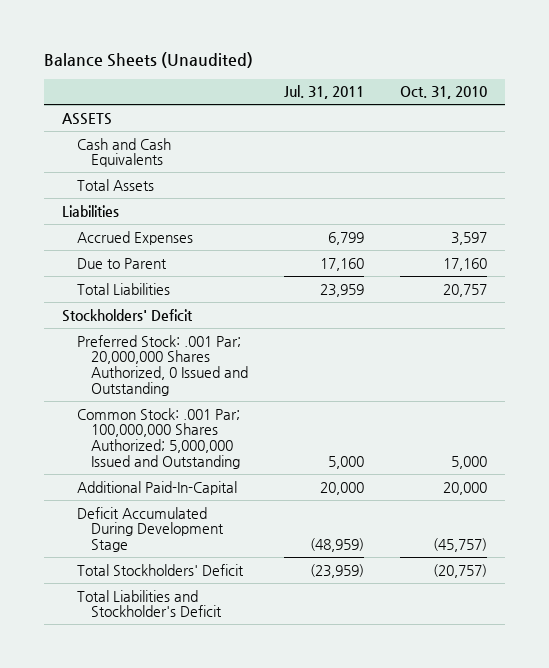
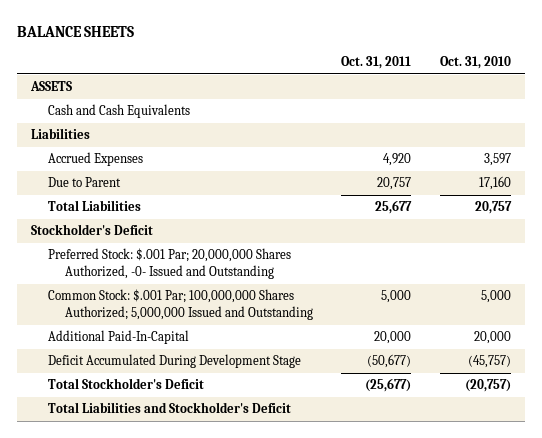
- Balance Sheets (Unaudited)
+ BALANCE SHEETS
- | Jul. 31, 2011 | Oct. 31, 2010
+ | Oct. 31, 2011 | Oct. 31, 2010
- Total Assets
- Stockholders' Deficit
- Preferred Stock: .001 Par; 20,000,000 Shares Authorized, 0 Issued and Outstanding
- Common Stock: .001 Par; 100,000,000 Shares Authorized; 5,000,000 Issued and Outstanding | 5,000 | 5,000
+ Stockholder's Deficit
+ Preferred Stock: $.001 Par; 20,000,000 Shares Authorized, -0- Issued and Outstanding
+ Common Stock: $.001 Par; 100,000,000 Shares Authorized; 5,000,000 Issued and Outstanding | 5,000 | 5,000
- Total Stockholders' Deficit | (23,959) | (20,757)
+ Total Stockholder's Deficit | (25,677) | (20,757)

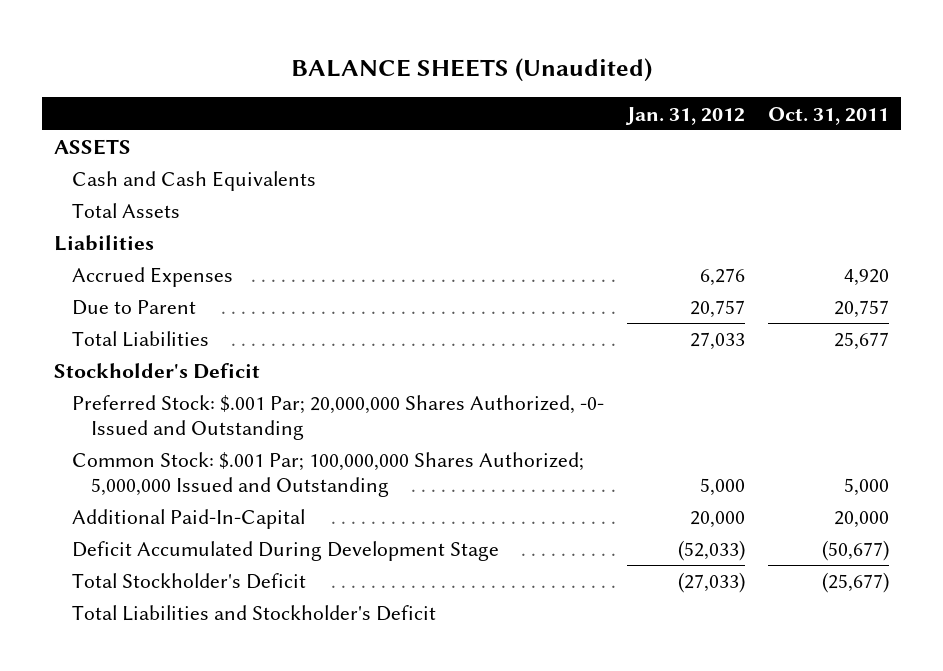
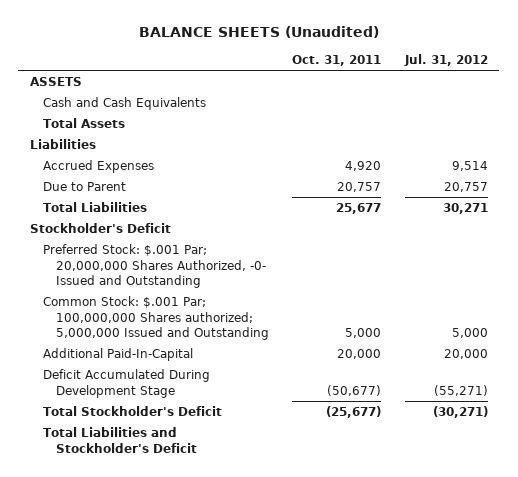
- | Jan. 31, 2012 | Oct. 31, 2011
+ | Oct. 31, 2011 | Jul. 31, 2012
- Common Stock: $.001 Par; 100,000,000 Shares Authorized; 5,000,000 Issued and Outstanding | 5,000 | 5,000
+ Common Stock: $.001 Par; 100,000,000 Shares authorized; 5,000,000 Issued and Outstanding | 5,000 | 5,000

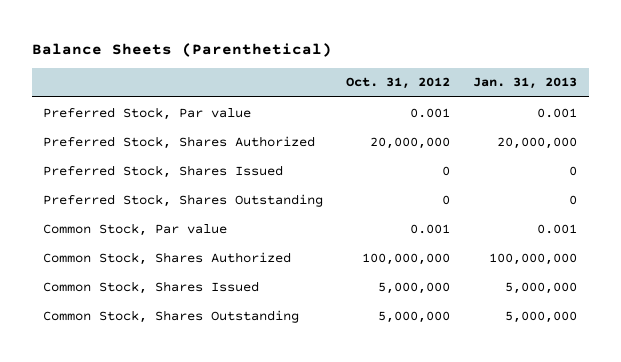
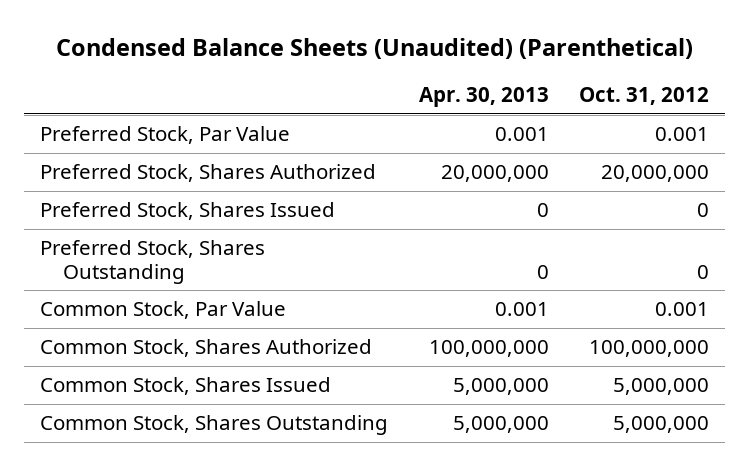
- Balance Sheets (Parenthetical)
+ Condensed Balance Sheets (Unaudited) (Parenthetical)
- | Oct. 31, 2012 | Jan. 31, 2013
+ | Apr. 30, 2013 | Oct. 31, 2012
- Preferred Stock, Par value | 0.001 | 0.001
+ Preferred Stock, Par Value | 0.001 | 0.001
- Common Stock, Par value | 0.001 | 0.001
+ Common Stock, Par Value | 0.001 | 0.001

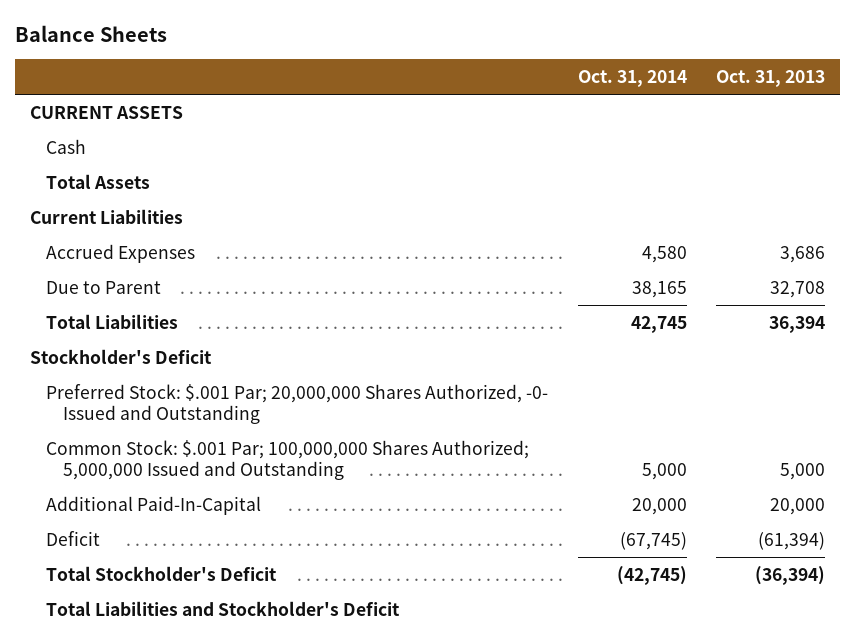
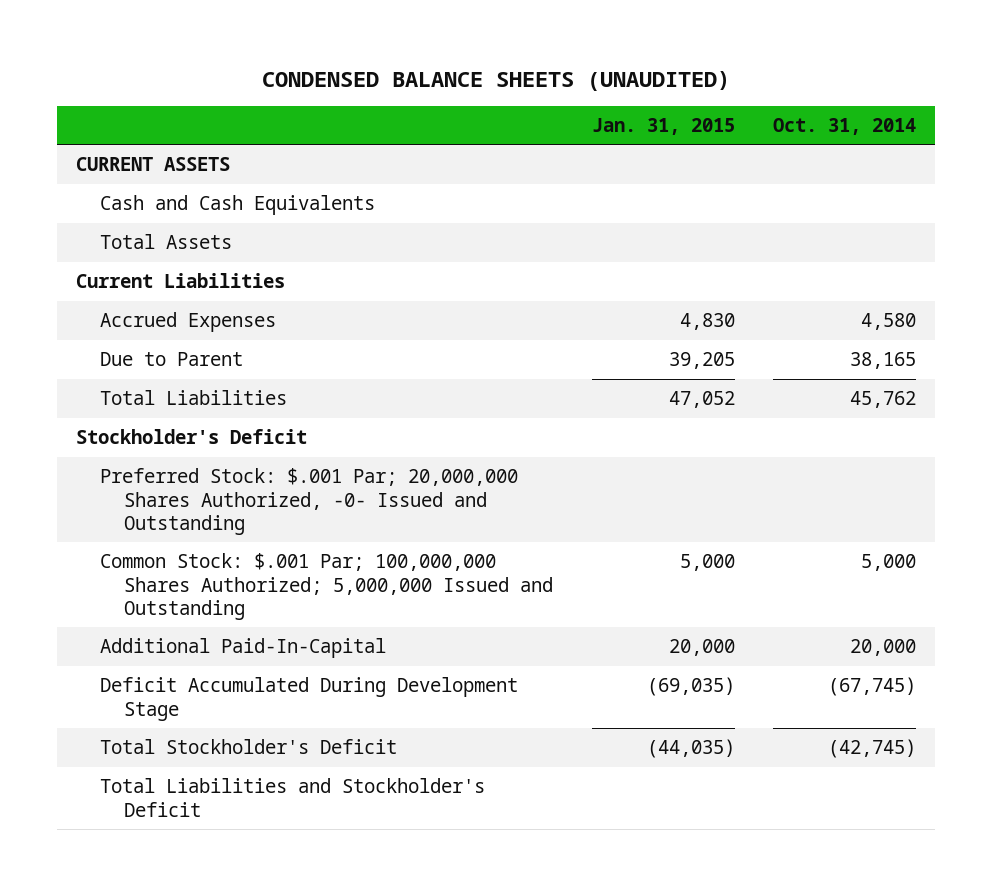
- Balance Sheets
+ CONDENSED BALANCE SHEETS (UNAUDITED)
- | Oct. 31, 2014 | Oct. 31, 2013
+ | Jan. 31, 2015 | Oct. 31, 2014
- Cash
+ Cash and Cash Equivalents
- Total Liabilities | 42,745 | 36,394
+ Total Liabilities | 47,052 | 45,762
- Deficit | (67,745) | (61,394)
+ Deficit Accumulated During Development Stage | (69,035) | (67,745)

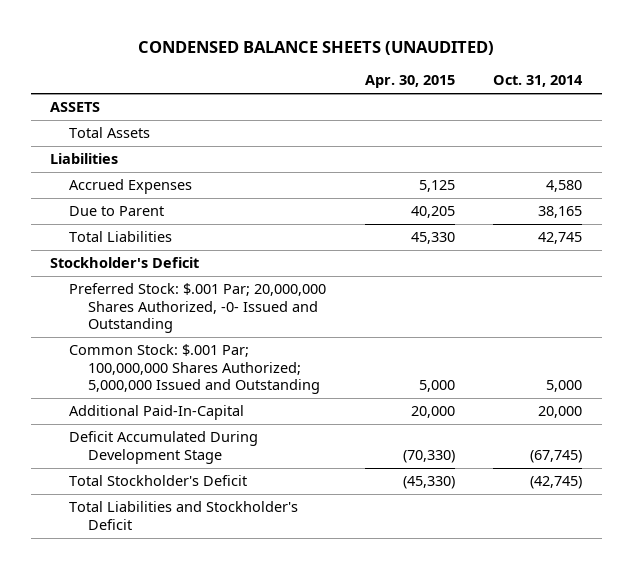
- | Jan. 31, 2015 | Oct. 31, 2014
+ | Apr. 30, 2015 | Oct. 31, 2014
- CURRENT ASSETS
- Cash and Cash Equivalents
+ ASSETS
- Current Liabilities
+ Liabilities
- Total Liabilities | 47,052 | 45,762
+ Total Liabilities | 45,330 | 42,745

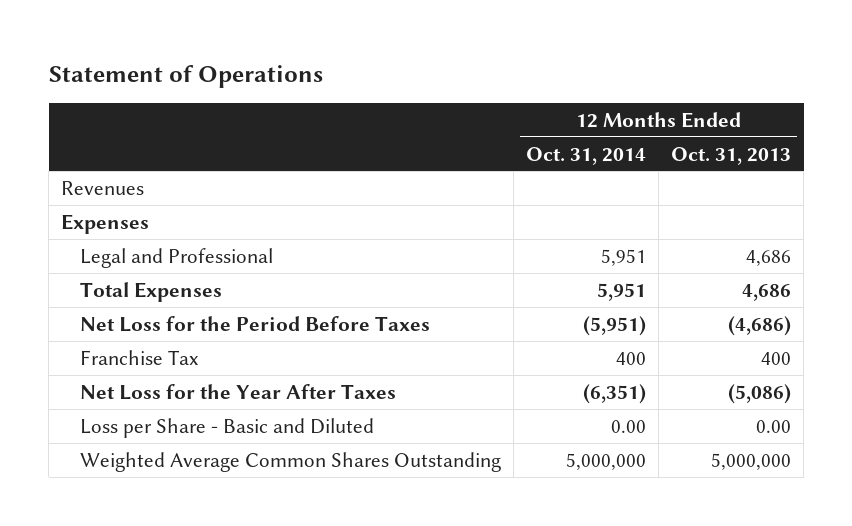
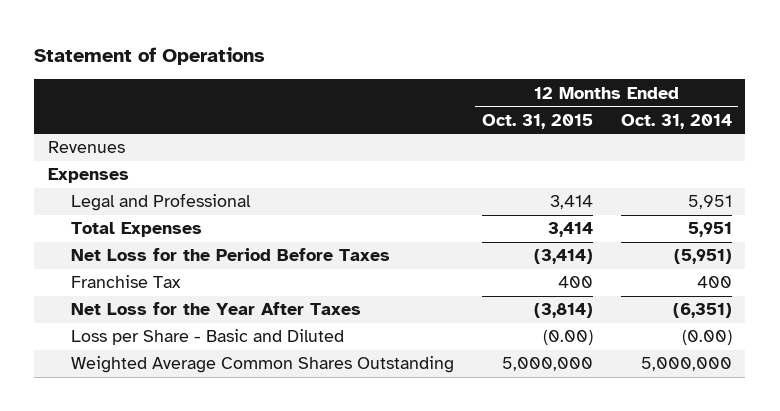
- | 12 Months Ended Oct. 31, 2014 | 12 Months Ended Oct. 31, 2013
+ | 12 Months Ended Oct. 31, 2015 | 12 Months Ended Oct. 31, 2014
- Loss per Share - Basic and Diluted | 0.00 | 0.00
+ Loss per Share - Basic and Diluted | (0.00) | (0.00)

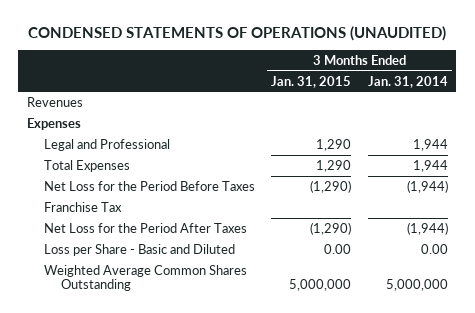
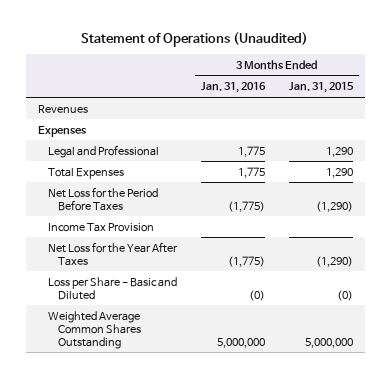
- CONDENSED STATEMENTS OF OPERATIONS (UNAUDITED)
+ Statement of Operations (Unaudited)
- | 3 Months Ended Jan. 31, 2015 | 3 Months Ended Jan. 31, 2014
+ | 3 Months Ended Jan. 31, 2016 | 3 Months Ended Jan. 31, 2015
- Franchise Tax
- Net Loss for the Period After Taxes | (1,290) | (1,944)
- Loss per Share - Basic and Diluted | 0.00 | 0.00
+ Income Tax Provision
+ Net Loss for the Year After Taxes | (1,775) | (1,290)
+ Loss per Share - Basic and Diluted | (0) | (0)

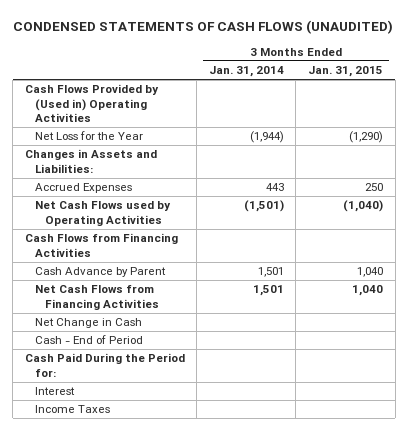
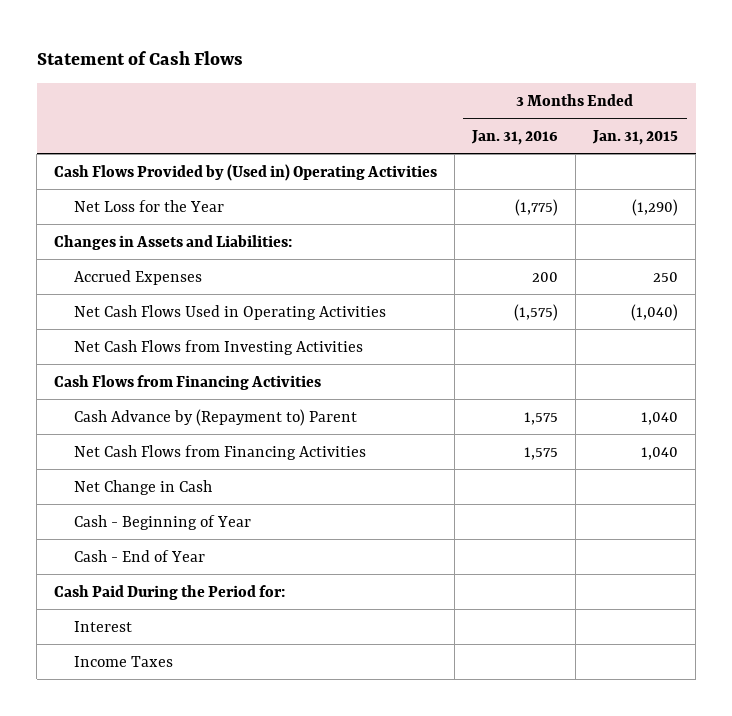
- CONDENSED STATEMENTS OF CASH FLOWS (UNAUDITED)
+ Statement of Cash Flows
- | 3 Months Ended Jan. 31, 2014 | 3 Months Ended Jan. 31, 2015
+ | 3 Months Ended Jan. 31, 2016 | 3 Months Ended Jan. 31, 2015
- Net Cash Flows used by Operating Activities | (1,501) | (1,040)
+ Net Cash Flows Used in Operating Activities | (1,575) | (1,040)
+ Net Cash Flows from Investing Activities
- Cash Advance by Parent | 1,501 | 1,040
+ Cash Advance by (Repayment to) Parent | 1,575 | 1,040
- Cash - End of Period
+ Cash - Beginning of Year
+ Cash - End of Year

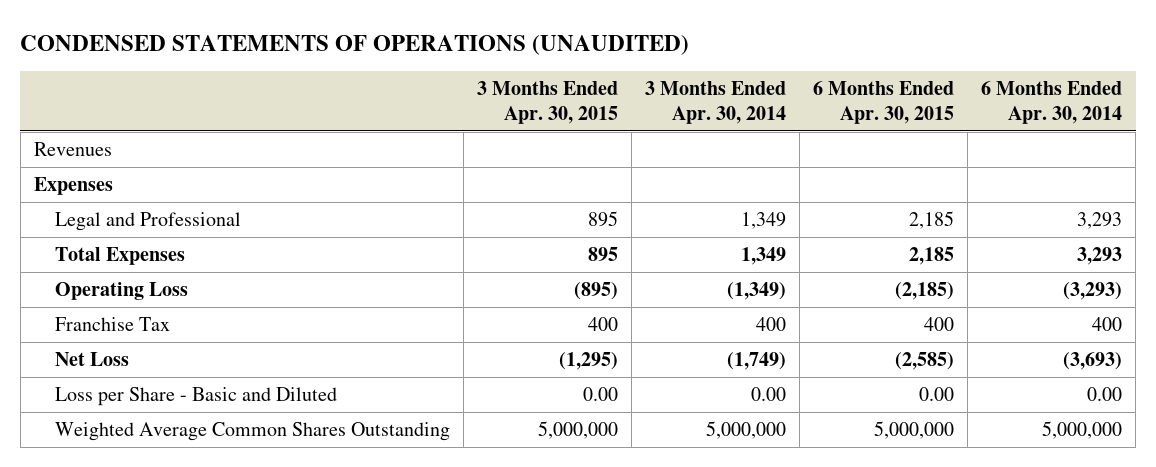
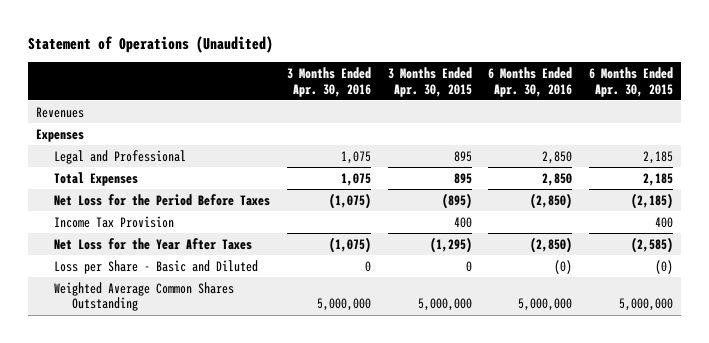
- CONDENSED STATEMENTS OF OPERATIONS (UNAUDITED)
+ Statement of Operations (Unaudited)
- | 3 Months Ended Apr. 30, 2015 | 3 Months Ended Apr. 30, 2014 | 6 Months Ended Apr. 30, 2015 | 6 Months Ended Apr. 30, 2014
+ | 3 Months Ended Apr. 30, 2016 | 3 Months Ended Apr. 30, 2015 | 6 Months Ended Apr. 30, 2016 | 6 Months Ended Apr. 30, 2015
- Operating Loss | (895) | (1,349) | (2,185) | (3,293)
- Franchise Tax | 400 | 400 | 400 | 400
- Net Loss | (1,295) | (1,749) | (2,585) | (3,693)
- Loss per Share - Basic and Diluted | 0.00 | 0.00 | 0.00 | 0.00
+ Net Loss for the Period Before Taxes | (1,075) | (895) | (2,850) | (2,185)
+ Income Tax Provision | | 400 | | 400
+ Net Loss for the Year After Taxes | (1,075) | (1,295) | (2,850) | (2,585)
+ Loss per Share - Basic and Diluted | 0 | 0 | (0) | (0)

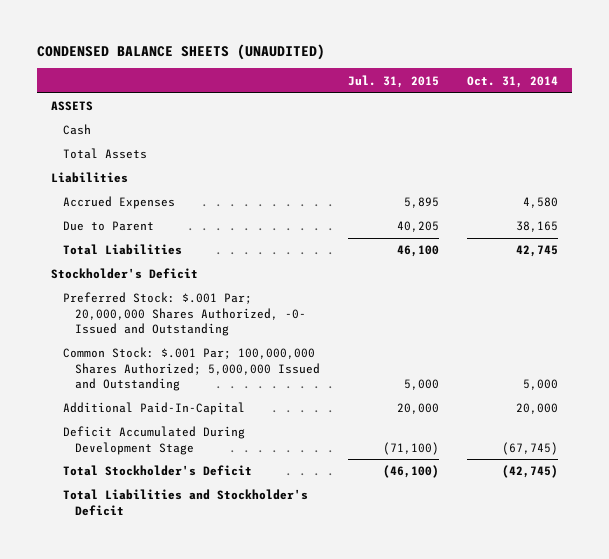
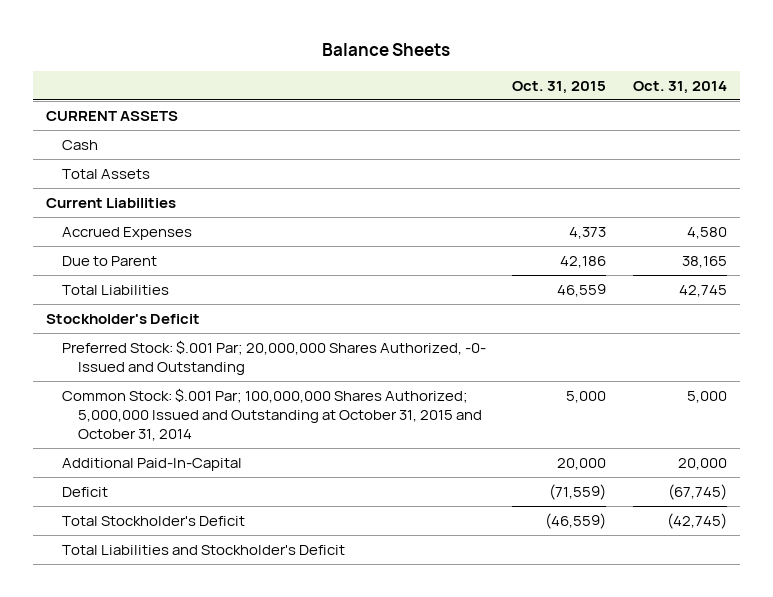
- CONDENSED BALANCE SHEETS (UNAUDITED)
+ Balance Sheets
- | Jul. 31, 2015 | Oct. 31, 2014
+ | Oct. 31, 2015 | Oct. 31, 2014
- ASSETS
+ CURRENT ASSETS
- Liabilities
+ Current Liabilities
- Common Stock: $.001 Par; 100,000,000 Shares Authorized; 5,000,000 Issued and Outstanding | 5,000 | 5,000
+ Common Stock: $.001 Par; 100,000,000 Shares Authorized; 5,000,000 Issued and Outstanding at October 31, 2015 and October 31, 2014 | 5,000 | 5,000
- Deficit Accumulated During Development Stage | (71,100) | (67,745)
+ Deficit | (71,559) | (67,745)

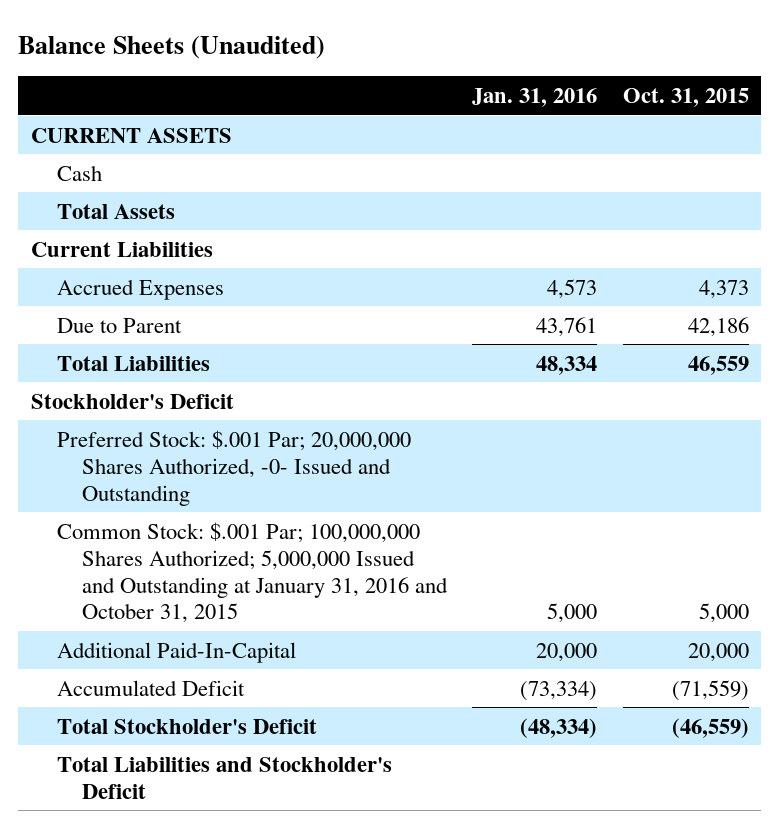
- Balance Sheets
+ Balance Sheets (Unaudited)
- | Oct. 31, 2015 | Oct. 31, 2014
+ | Jan. 31, 2016 | Oct. 31, 2015
- Common Stock: $.001 Par; 100,000,000 Shares Authorized; 5,000,000 Issued and Outstanding at October 31, 2015 and October 31, 2014 | 5,000 | 5,000
+ Common Stock: $.001 Par; 100,000,000 Shares Authorized; 5,000,000 Issued and Outstanding at January 31, 2016 and October 31, 2015 | 5,000 | 5,000
- Deficit | (71,559) | (67,745)
+ Accumulated Deficit | (73,334) | (71,559)

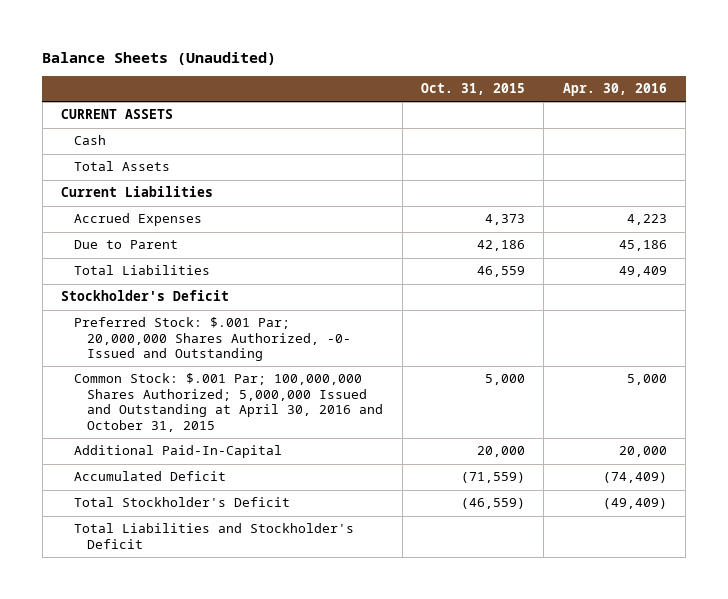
- | Jan. 31, 2016 | Oct. 31, 2015
+ | Oct. 31, 2015 | Apr. 30, 2016
- Common Stock: $.001 Par; 100,000,000 Shares Authorized; 5,000,000 Issued and Outstanding at January 31, 2016 and October 31, 2015 | 5,000 | 5,000
+ Common Stock: $.001 Par; 100,000,000 Shares Authorized; 5,000,000 Issued and Outstanding at April 30, 2016 and October 31, 2015 | 5,000 | 5,000

